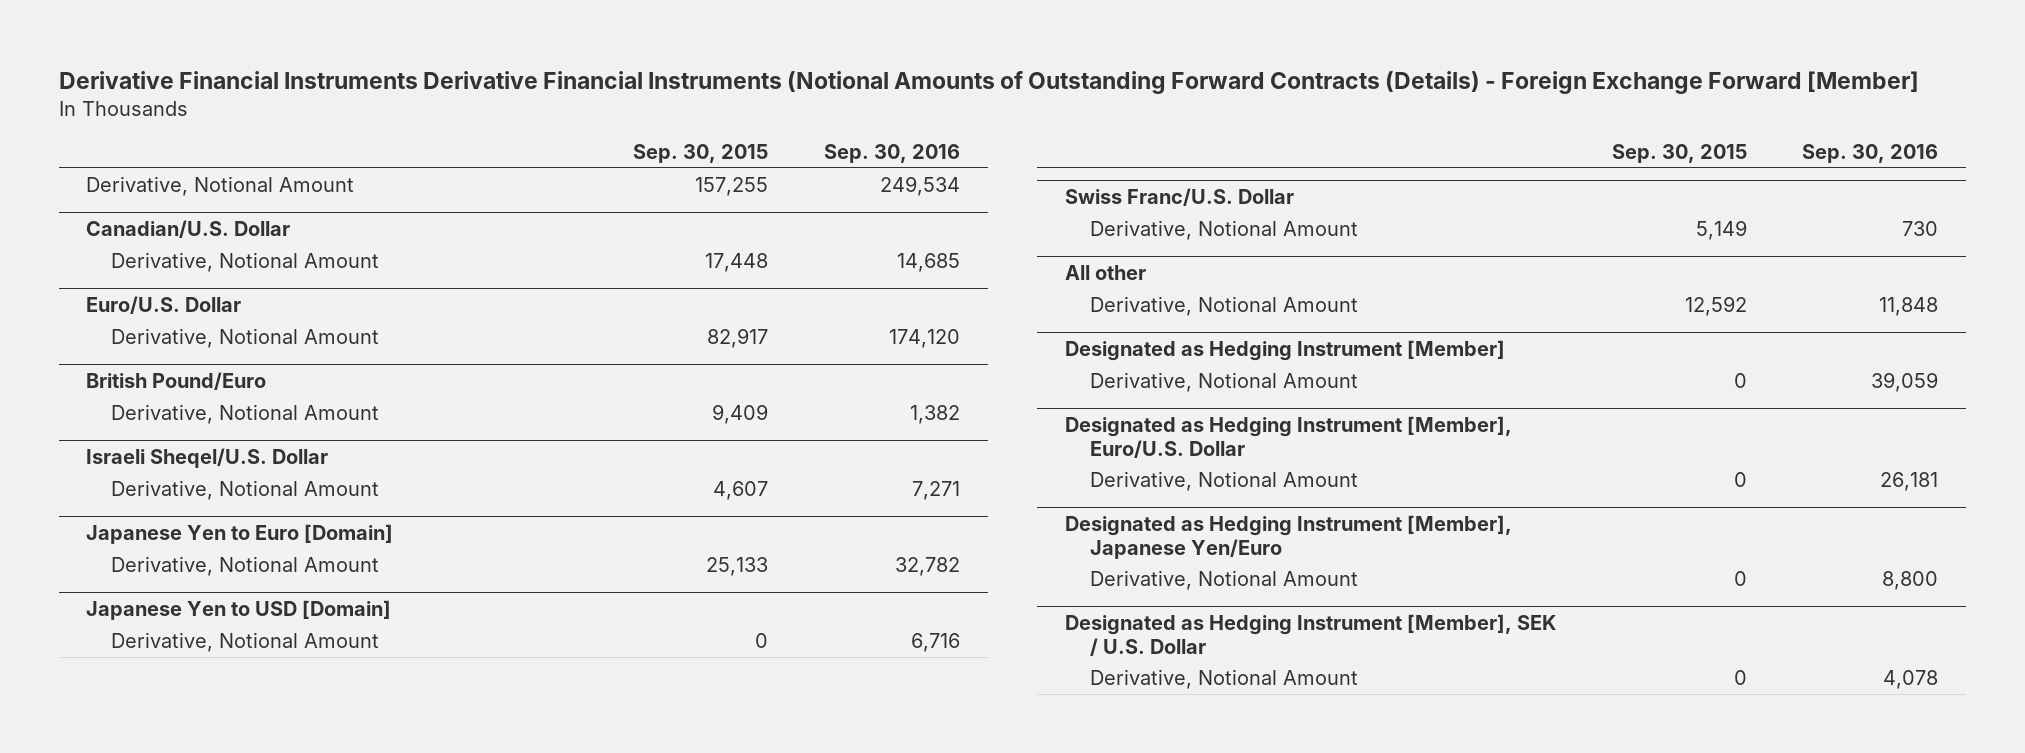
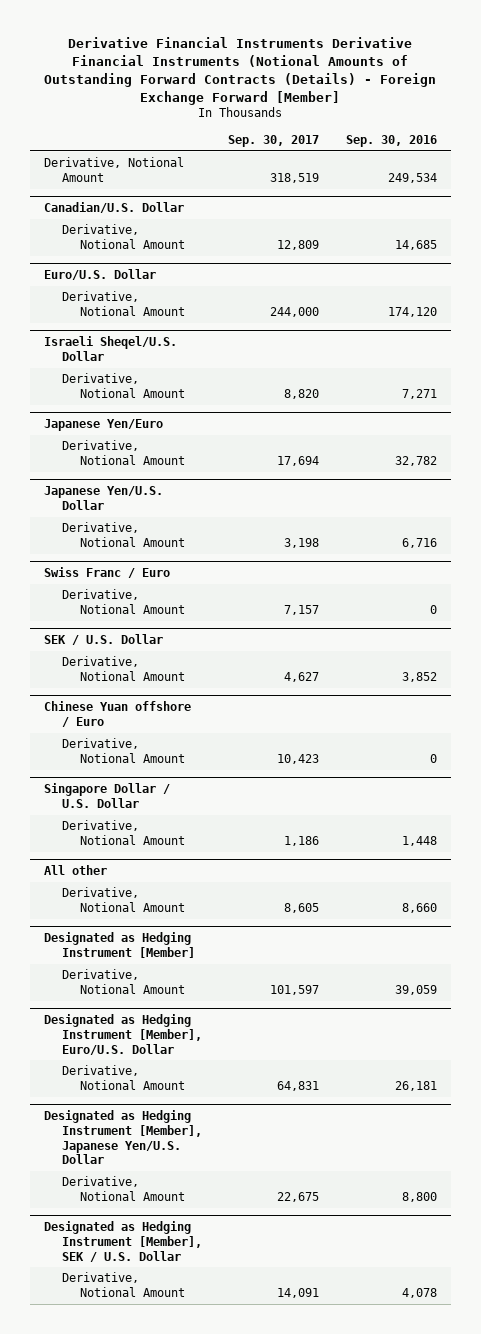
- | Sep. 30, 2015 | Sep. 30, 2016
+ | Sep. 30, 2017 | Sep. 30, 2016
- British Pound/Euro
- Derivative, Notional Amount | 9,409 | 1,382
- Japanese Yen to Euro [Domain]
+ Japanese Yen/Euro
- Japanese Yen to USD [Domain]
+ Japanese Yen/U.S. Dollar
- Swiss Franc/U.S. Dollar
- Derivative, Notional Amount | 5,149 | 730
+ Swiss Franc / Euro
+ Derivative, Notional Amount | 7,157 | 0
+ SEK / U.S. Dollar
+ Derivative, Notional Amount | 4,627 | 3,852
+ Chinese Yuan offshore / Euro
+ Derivative, Notional Amount | 10,423 | 0
+ Singapore Dollar / U.S. Dollar
+ Derivative, Notional Amount | 1,186 | 1,448
@ All other
- Derivative, Notional Amount | 12,592 | 11,848
+ Derivative, Notional Amount | 8,605 | 8,660
- Designated as Hedging Instrument [Member], Japanese Yen/Euro
+ Designated as Hedging Instrument [Member], Japanese Yen/U.S. Dollar

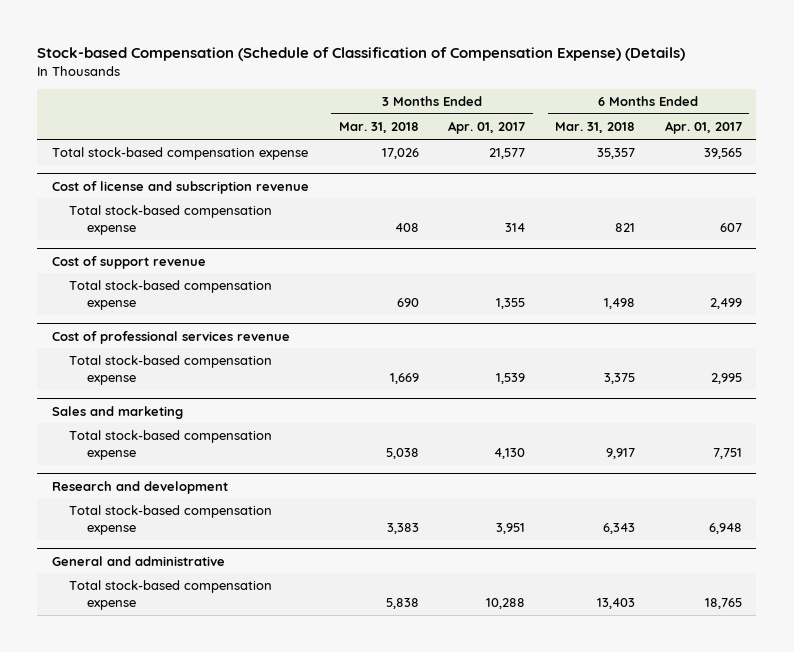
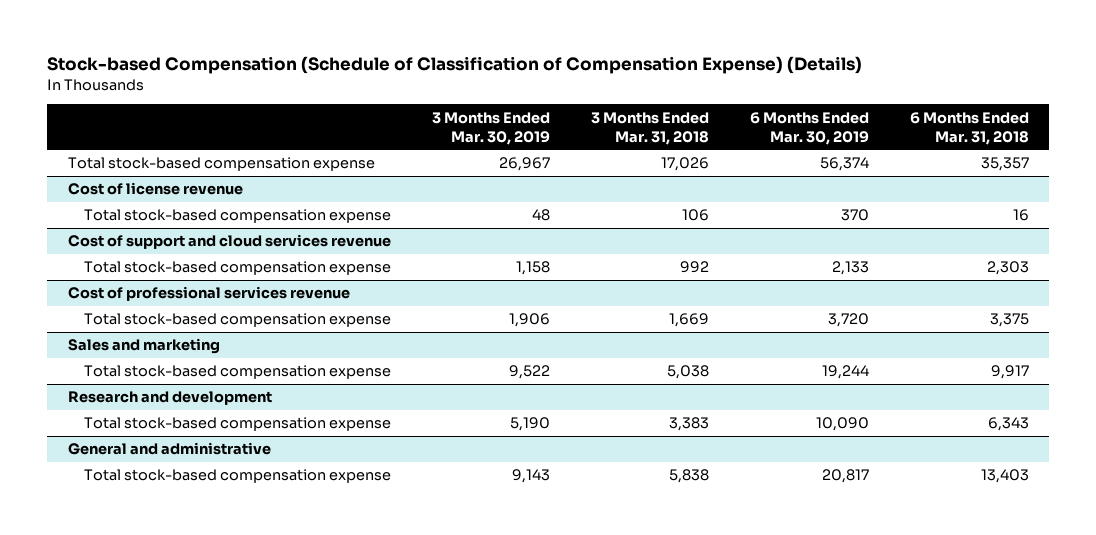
- | 3 Months Ended Mar. 31, 2018 | 3 Months Ended Apr. 01, 2017 | 6 Months Ended Mar. 31, 2018 | 6 Months Ended Apr. 01, 2017
+ | 3 Months Ended Mar. 30, 2019 | 3 Months Ended Mar. 31, 2018 | 6 Months Ended Mar. 30, 2019 | 6 Months Ended Mar. 31, 2018
- Cost of license and subscription revenue
- Total stock-based compensation expense | 408 | 314 | 821 | 607
- Cost of support revenue
- Total stock-based compensation expense | 690 | 1,355 | 1,498 | 2,499
+ Cost of license revenue
+ Total stock-based compensation expense | 48 | 106 | 370 | 16
+ Cost of support and cloud services revenue
+ Total stock-based compensation expense | 1,158 | 992 | 2,133 | 2,303

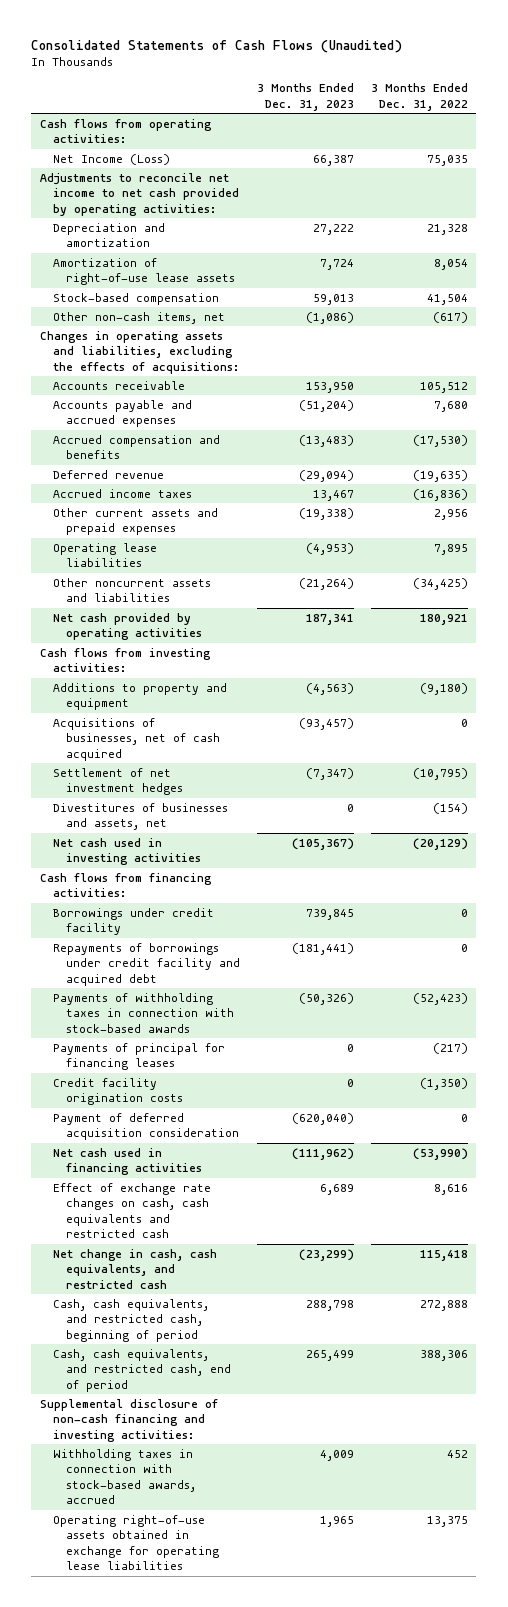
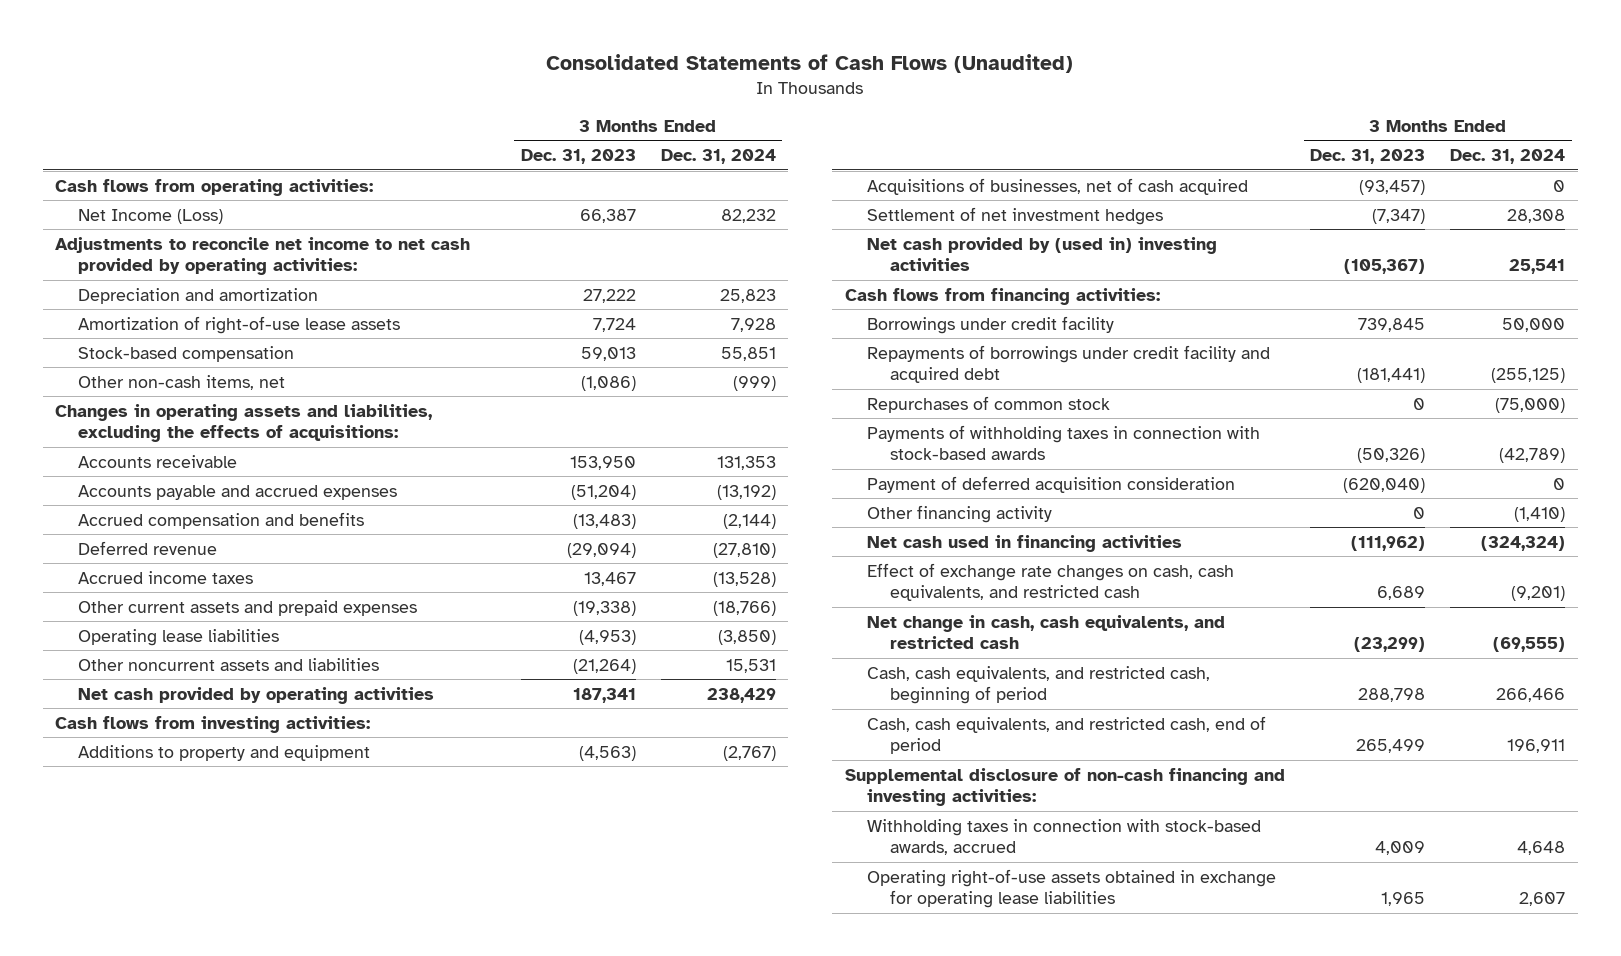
- | 3 Months Ended Dec. 31, 2023 | 3 Months Ended Dec. 31, 2022
+ | 3 Months Ended Dec. 31, 2023 | 3 Months Ended Dec. 31, 2024
- Divestitures of businesses and assets, net | 0 | (154)
- Net cash used in investing activities | (105,367) | (20,129)
+ Net cash provided by (used in) investing activities | (105,367) | 25,541
+ Repurchases of common stock | 0 | (75,000)
- Payments of principal for financing leases | 0 | (217)
- Credit facility origination costs | 0 | (1,350)
+ Other financing activity | 0 | (1,410)
- Effect of exchange rate changes on cash, cash equivalents and restricted cash | 6,689 | 8,616
+ Effect of exchange rate changes on cash, cash equivalents, and restricted cash | 6,689 | (9,201)

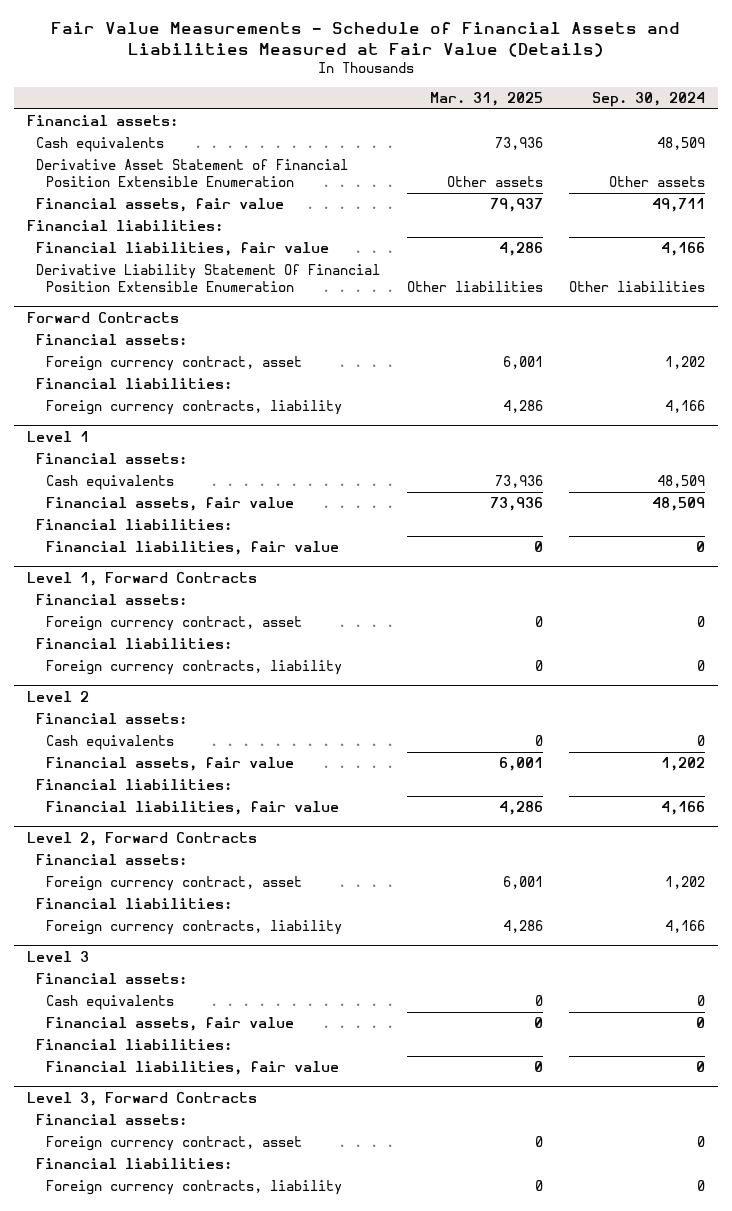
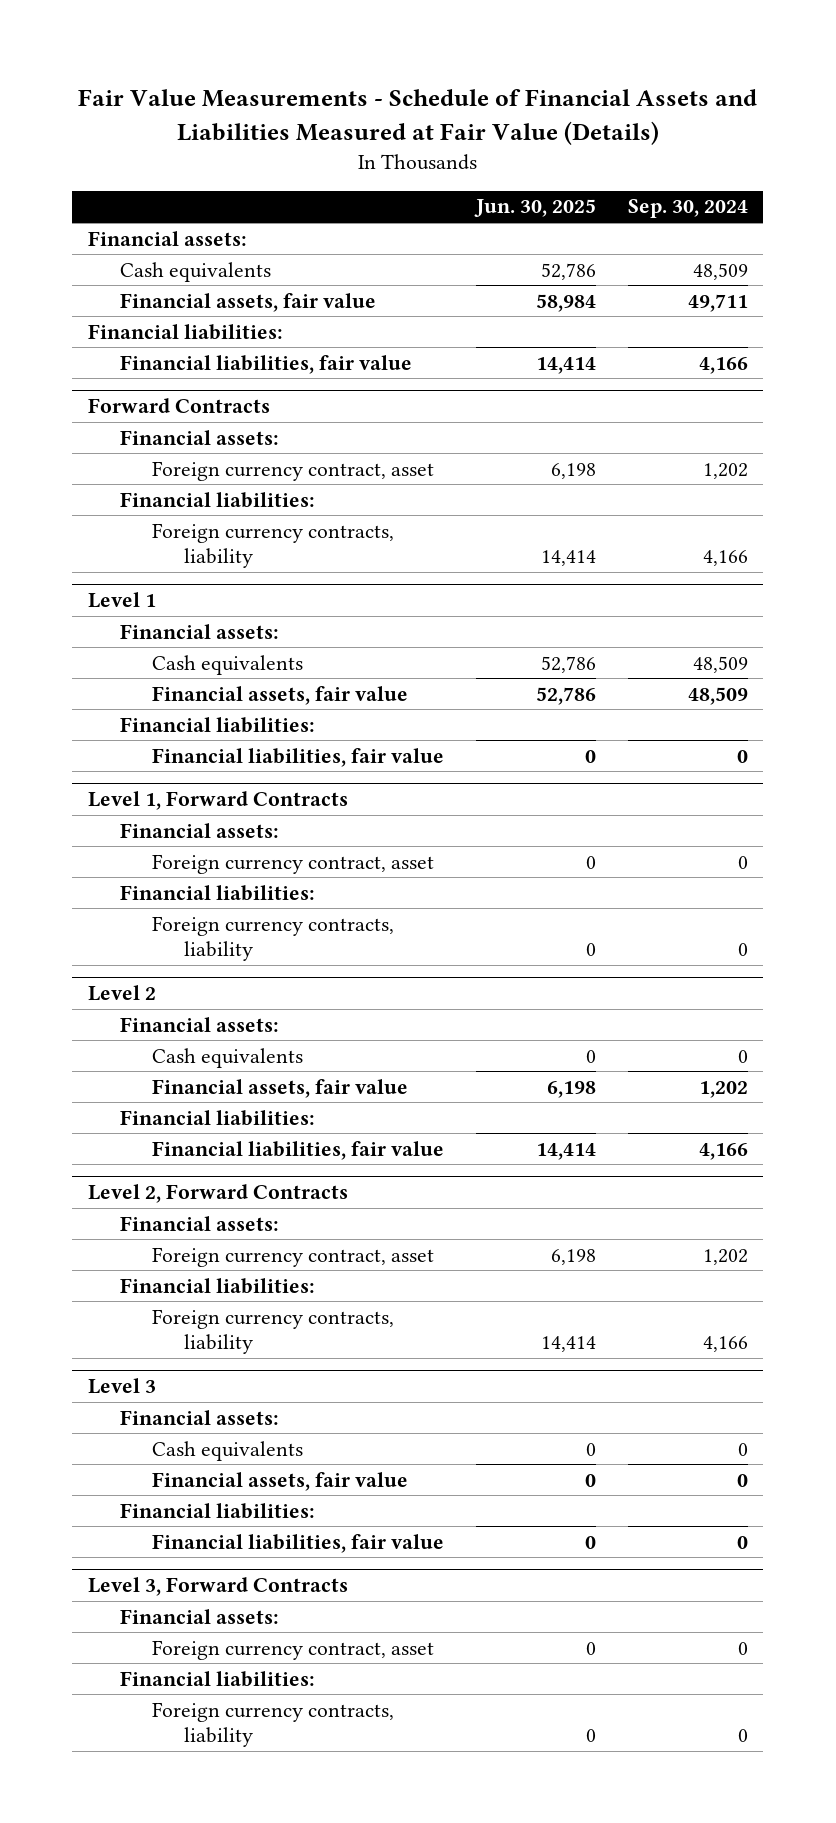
- | Mar. 31, 2025 | Sep. 30, 2024
+ | Jun. 30, 2025 | Sep. 30, 2024
- Derivative Asset Statement of Financial Position Extensible Enumeration | Other assets | Other assets
- Derivative Liability Statement Of Financial Position Extensible Enumeration | Other liabilities | Other liabilities

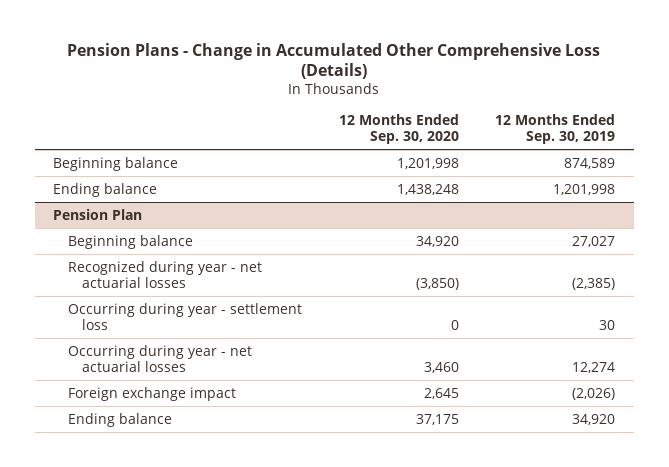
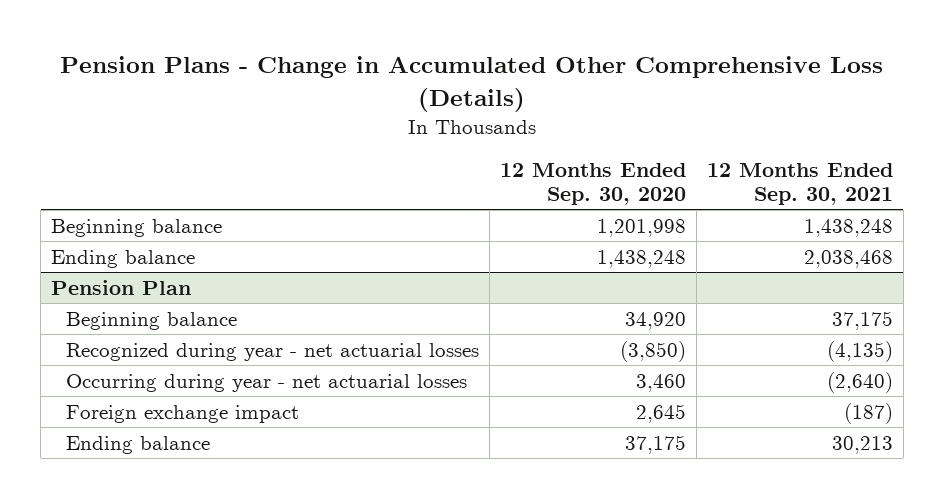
- | 12 Months Ended Sep. 30, 2020 | 12 Months Ended Sep. 30, 2019
+ | 12 Months Ended Sep. 30, 2020 | 12 Months Ended Sep. 30, 2021
@ Pension Plan
- Occurring during year - settlement loss | 0 | 30

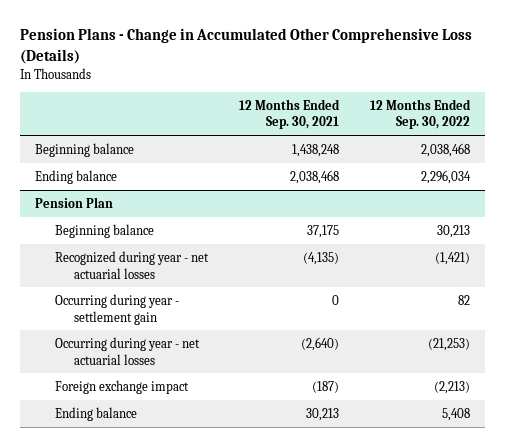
- | 12 Months Ended Sep. 30, 2020 | 12 Months Ended Sep. 30, 2021
+ | 12 Months Ended Sep. 30, 2021 | 12 Months Ended Sep. 30, 2022
@ Pension Plan
+ Occurring during year - settlement gain | 0 | 82

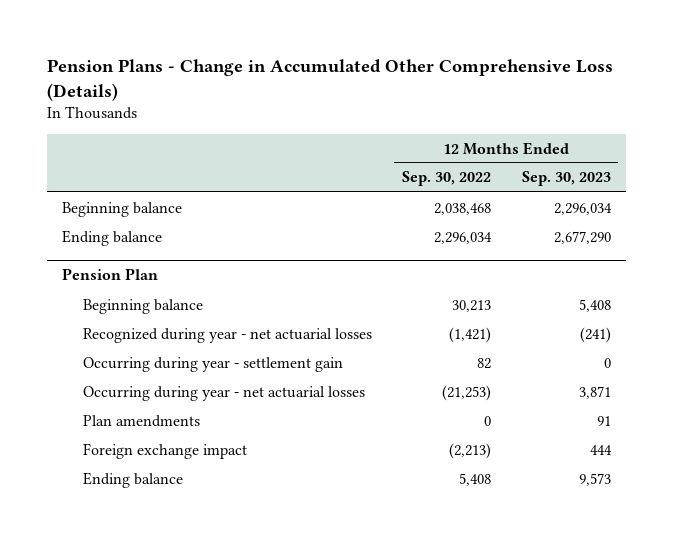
- | 12 Months Ended Sep. 30, 2021 | 12 Months Ended Sep. 30, 2022
+ | 12 Months Ended Sep. 30, 2022 | 12 Months Ended Sep. 30, 2023
@ Pension Plan
+ Plan amendments | 0 | 91

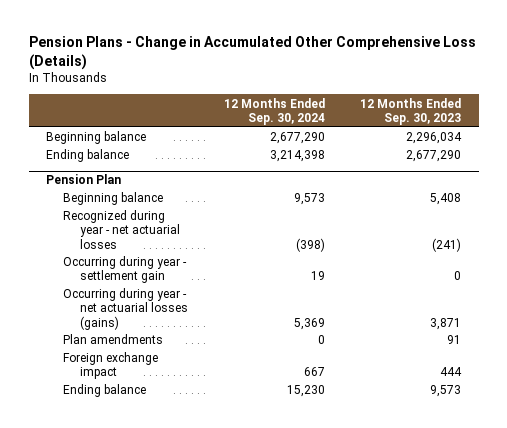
- | 12 Months Ended Sep. 30, 2022 | 12 Months Ended Sep. 30, 2023
+ | 12 Months Ended Sep. 30, 2024 | 12 Months Ended Sep. 30, 2023
@ Pension Plan
- Occurring during year - net actuarial losses | (21,253) | 3,871
+ Occurring during year - net actuarial losses (gains) | 5,369 | 3,871

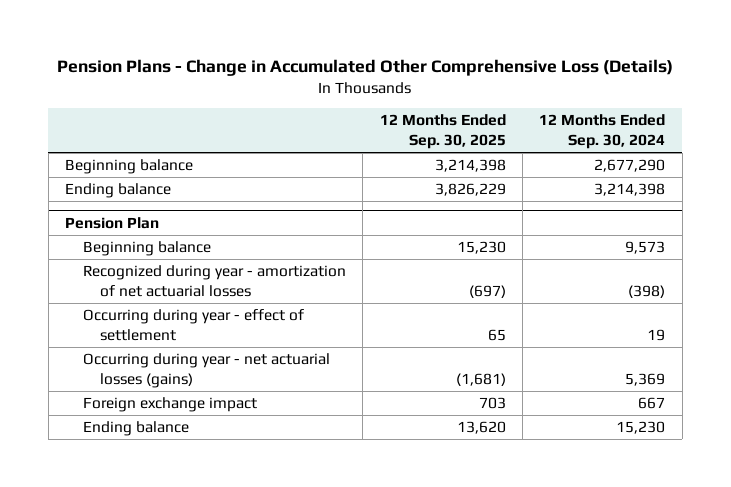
- | 12 Months Ended Sep. 30, 2024 | 12 Months Ended Sep. 30, 2023
+ | 12 Months Ended Sep. 30, 2025 | 12 Months Ended Sep. 30, 2024
@ Pension Plan
- Recognized during year - net actuarial losses | (398) | (241)
- Occurring during year - settlement gain | 19 | 0
+ Recognized during year - amortization of net actuarial losses | (697) | (398)
+ Occurring during year - effect of settlement | 65 | 19
- Plan amendments | 0 | 91

